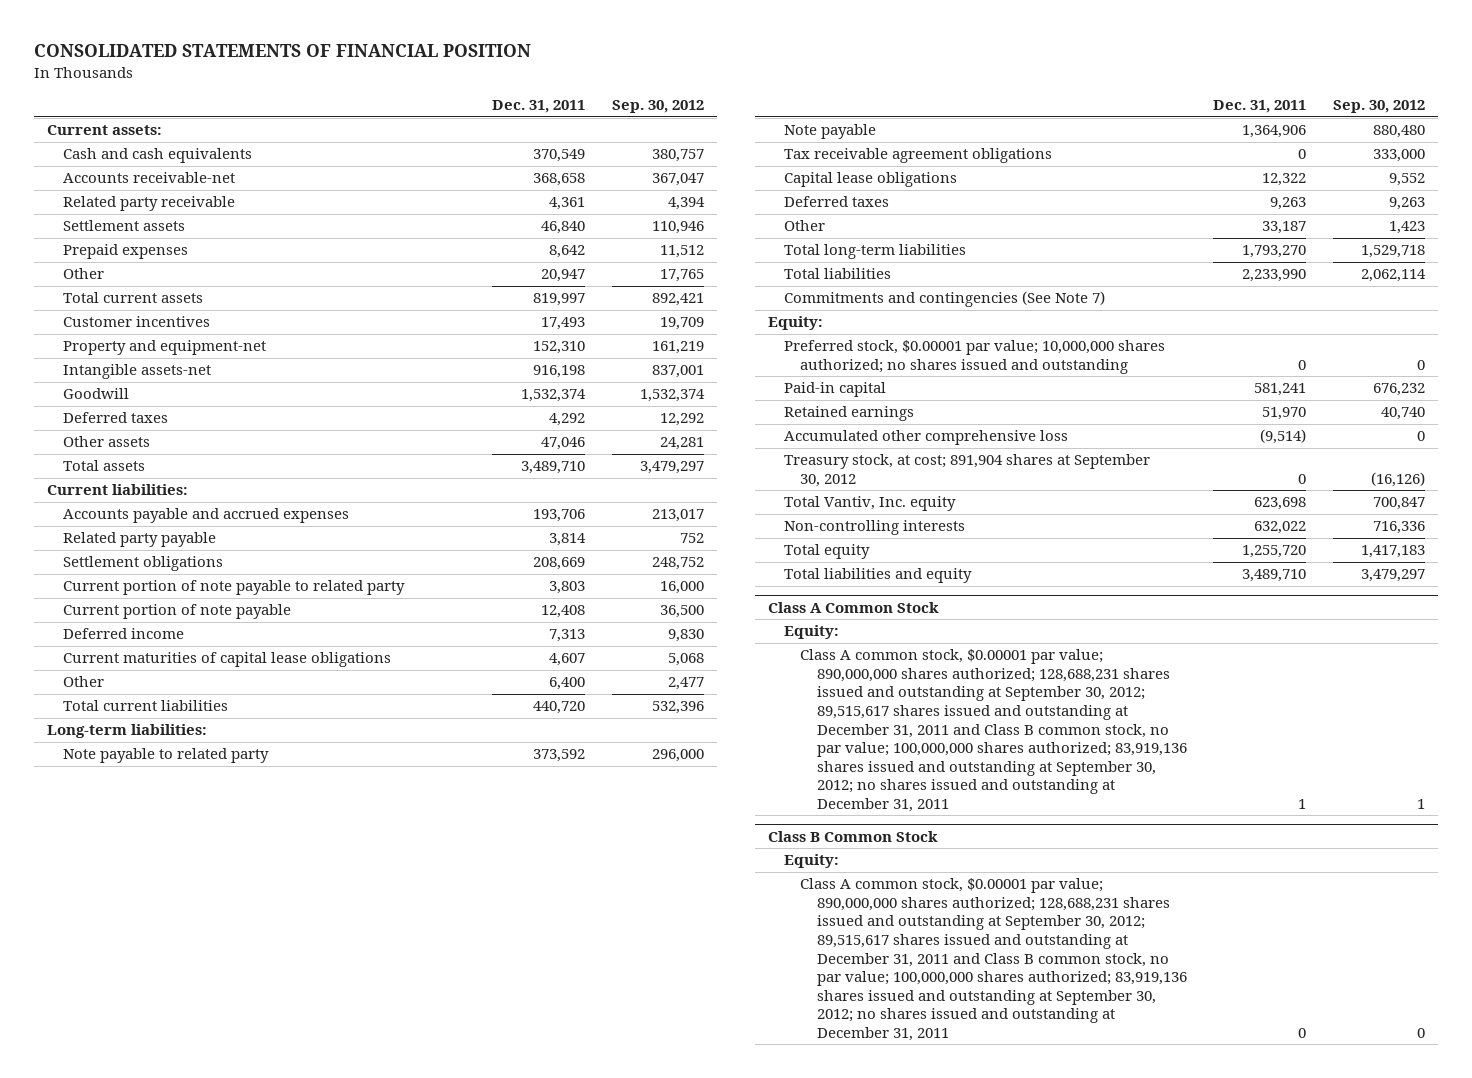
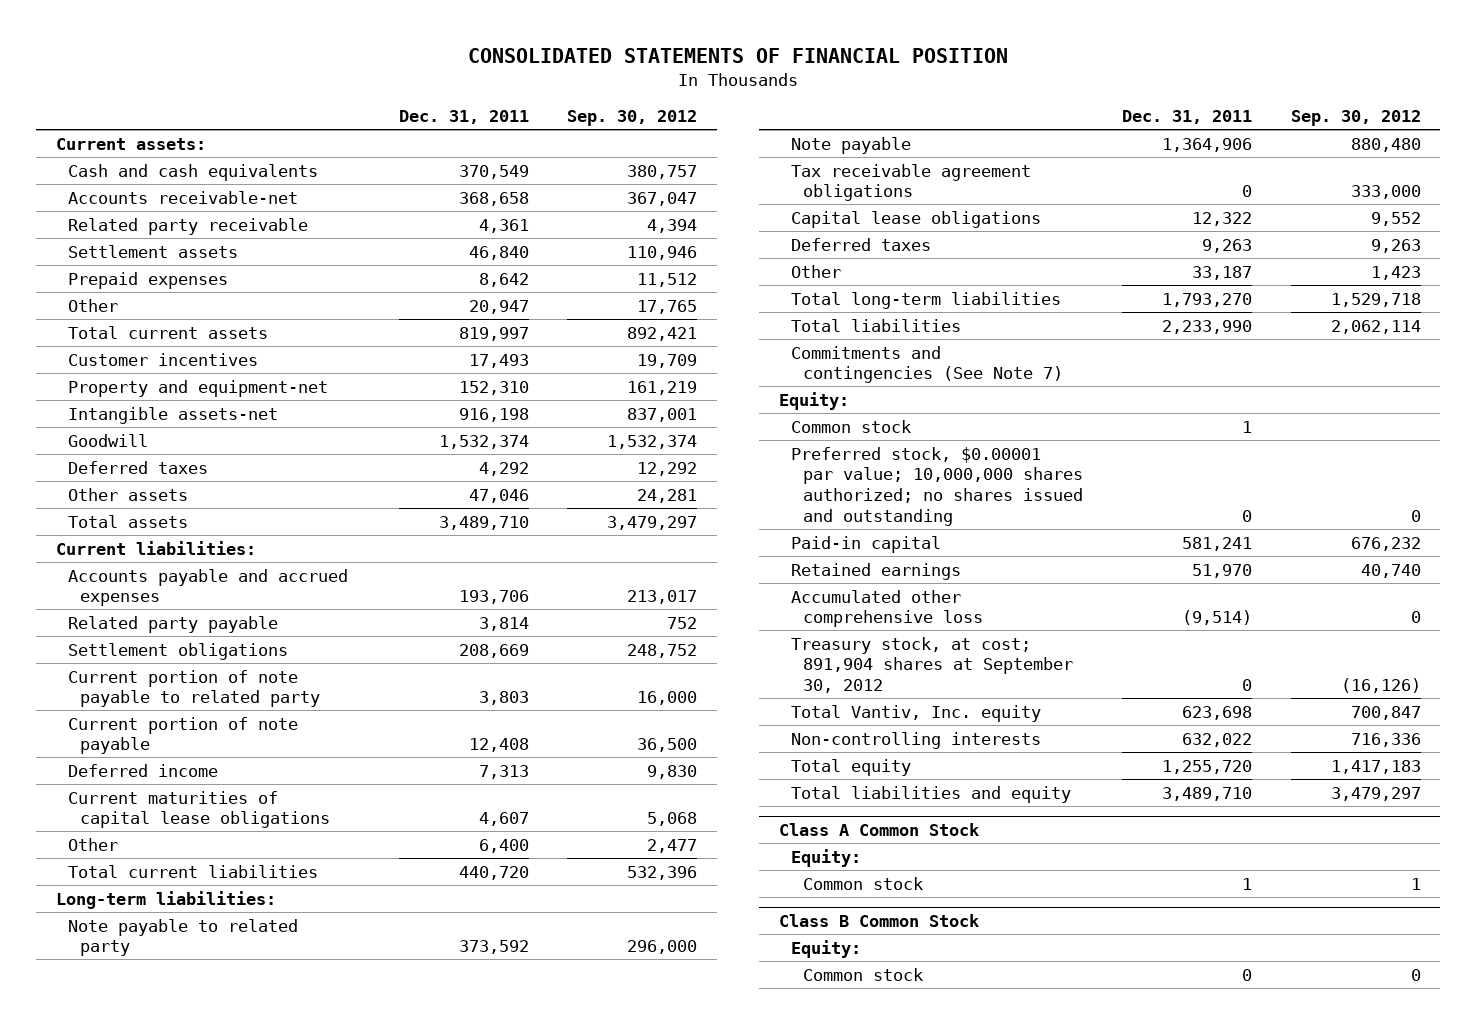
+ Common stock | 1 |
@ Class A Common Stock
- Class A common stock, $0.00001 par value; 890,000,000 shares authorized; 128,688,231 shares issued and outstanding at September 30, 2012; 89,515,617 shares issued and outstanding at December 31, 2011 and Class B common stock, no par value; 100,000,000 shares authorized; 83,919,136 shares issued and outstanding at September 30, 2012; no shares issued and outstanding at December 31, 2011 | 1 | 1
+ Common stock | 1 | 1
@ Class B Common Stock
- Class A common stock, $0.00001 par value; 890,000,000 shares authorized; 128,688,231 shares issued and outstanding at September 30, 2012; 89,515,617 shares issued and outstanding at December 31, 2011 and Class B common stock, no par value; 100,000,000 shares authorized; 83,919,136 shares issued and outstanding at September 30, 2012; no shares issued and outstanding at December 31, 2011 | 0 | 0
+ Common stock | 0 | 0

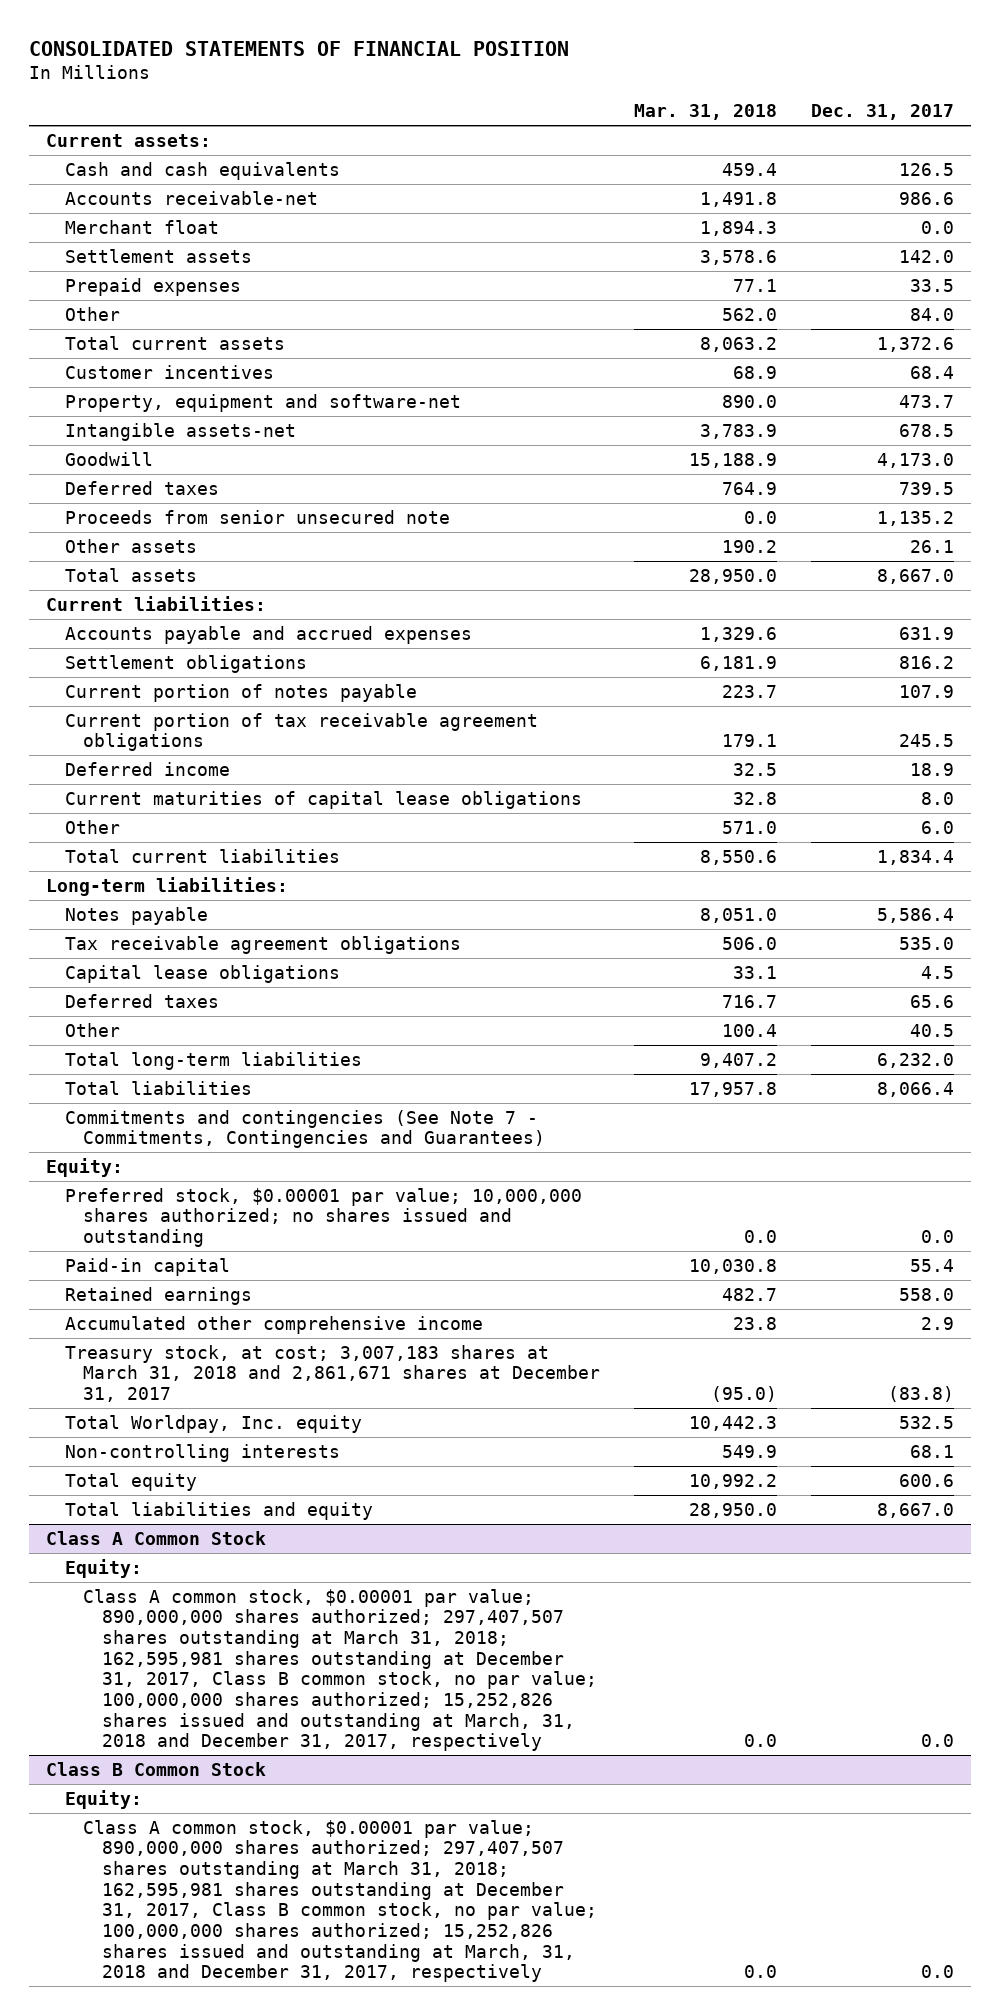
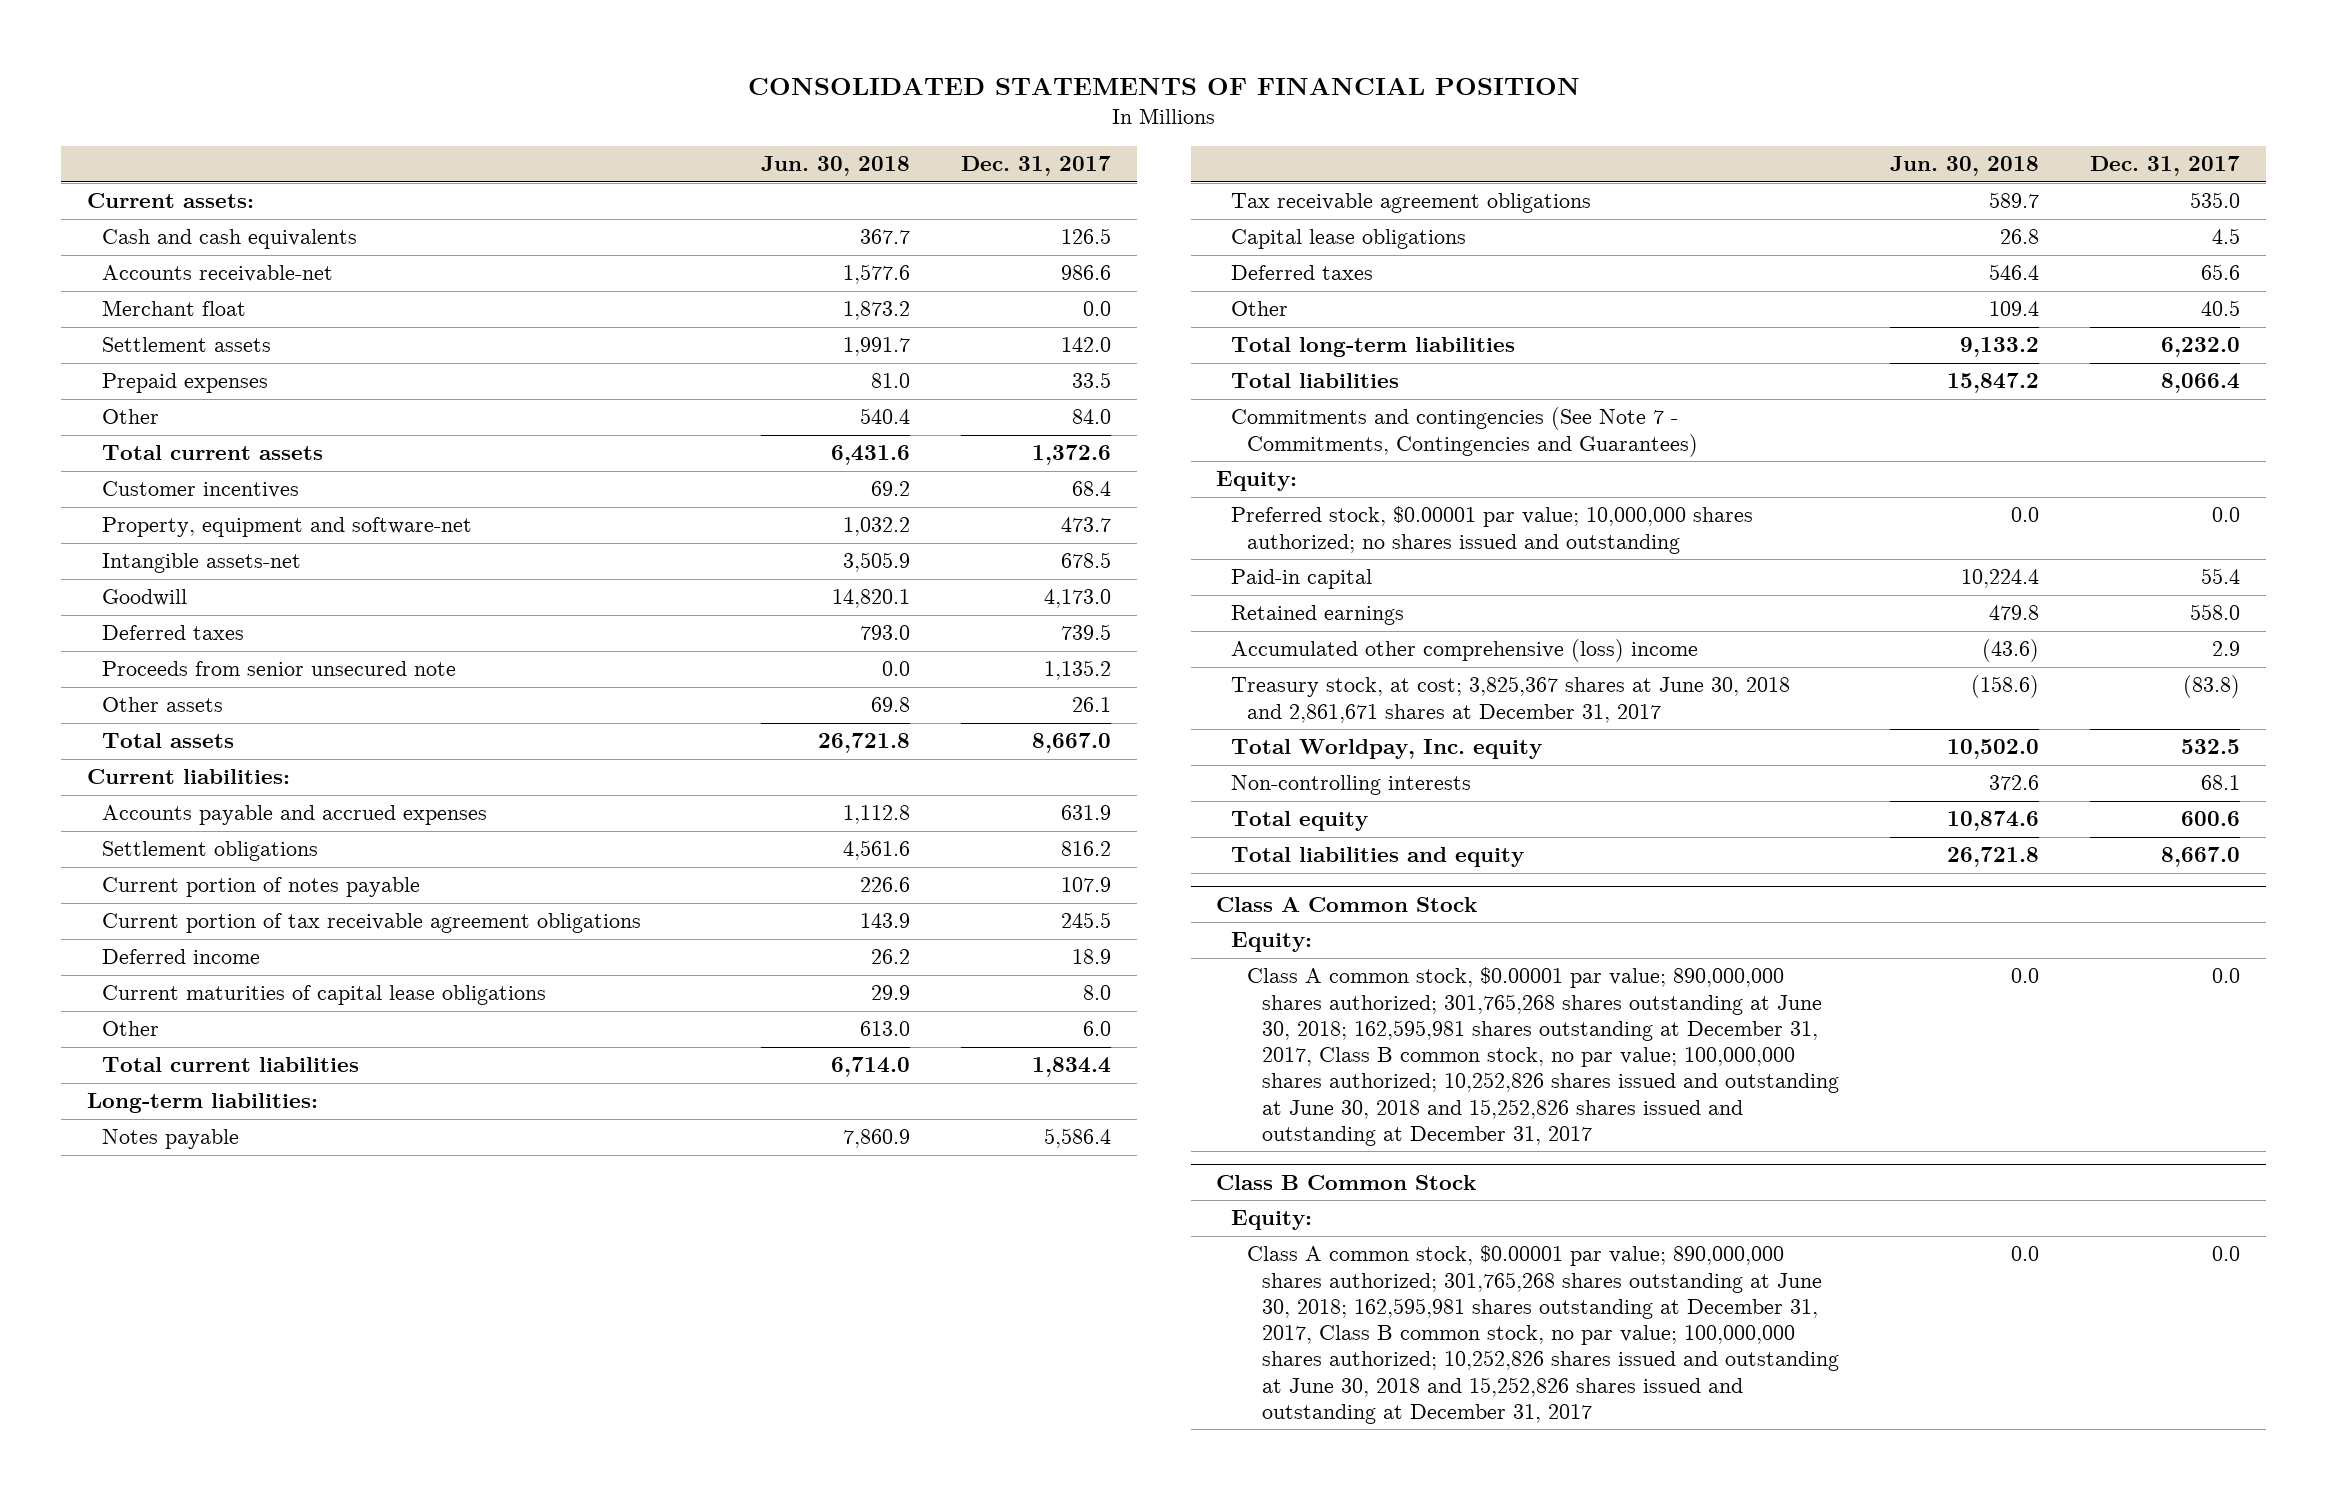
- | Mar. 31, 2018 | Dec. 31, 2017
+ | Jun. 30, 2018 | Dec. 31, 2017
- Accumulated other comprehensive income | 23.8 | 2.9
- Treasury stock, at cost; 3,007,183 shares at March 31, 2018 and 2,861,671 shares at December 31, 2017 | (95.0) | (83.8)
+ Accumulated other comprehensive (loss) income | (43.6) | 2.9
+ Treasury stock, at cost; 3,825,367 shares at June 30, 2018 and 2,861,671 shares at December 31, 2017 | (158.6) | (83.8)
@ Class A Common Stock
- Class A common stock, $0.00001 par value; 890,000,000 shares authorized; 297,407,507 shares outstanding at March 31, 2018; 162,595,981 shares outstanding at December 31, 2017, Class B common stock, no par value; 100,000,000 shares authorized; 15,252,826 shares issued and outstanding at March, 31, 2018 and December 31, 2017, respectively | 0.0 | 0.0
+ Class A common stock, $0.00001 par value; 890,000,000 shares authorized; 301,765,268 shares outstanding at June 30, 2018; 162,595,981 shares outstanding at December 31, 2017, Class B common stock, no par value; 100,000,000 shares authorized; 10,252,826 shares issued and outstanding at June 30, 2018 and 15,252,826 shares issued and outstanding at December 31, 2017 | 0.0 | 0.0
@ Class B Common Stock
- Class A common stock, $0.00001 par value; 890,000,000 shares authorized; 297,407,507 shares outstanding at March 31, 2018; 162,595,981 shares outstanding at December 31, 2017, Class B common stock, no par value; 100,000,000 shares authorized; 15,252,826 shares issued and outstanding at March, 31, 2018 and December 31, 2017, respectively | 0.0 | 0.0
+ Class A common stock, $0.00001 par value; 890,000,000 shares authorized; 301,765,268 shares outstanding at June 30, 2018; 162,595,981 shares outstanding at December 31, 2017, Class B common stock, no par value; 100,000,000 shares authorized; 10,252,826 shares issued and outstanding at June 30, 2018 and 15,252,826 shares issued and outstanding at December 31, 2017 | 0.0 | 0.0

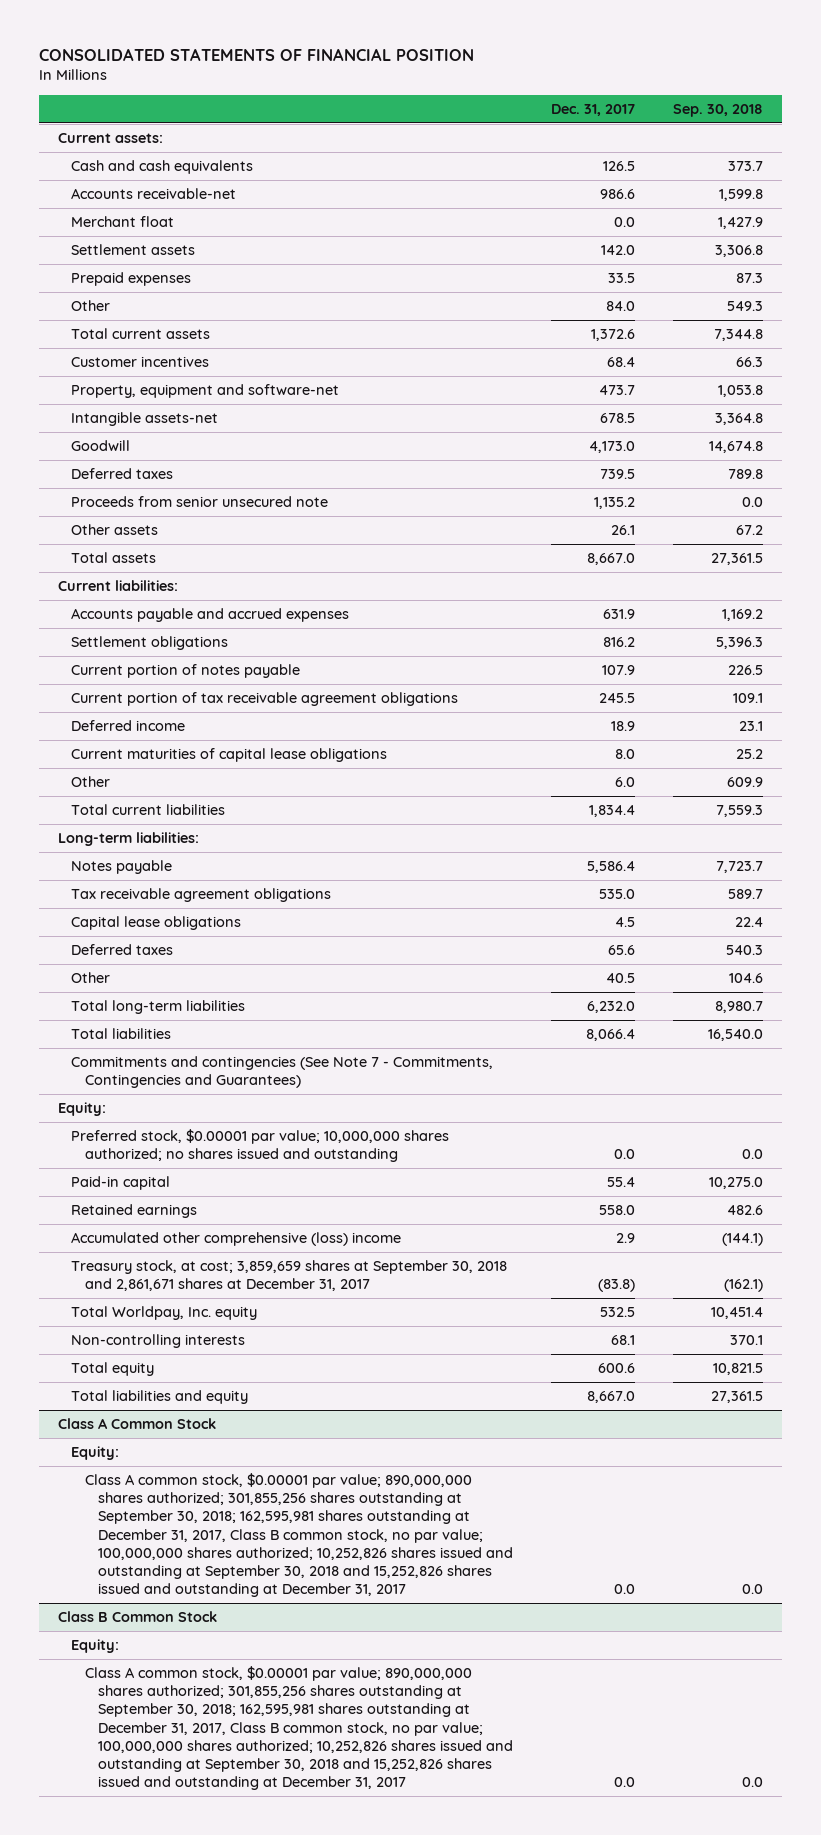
- | Jun. 30, 2018 | Dec. 31, 2017
+ | Dec. 31, 2017 | Sep. 30, 2018
- Treasury stock, at cost; 3,825,367 shares at June 30, 2018 and 2,861,671 shares at December 31, 2017 | (158.6) | (83.8)
+ Treasury stock, at cost; 3,859,659 shares at September 30, 2018 and 2,861,671 shares at December 31, 2017 | (83.8) | (162.1)
@ Class A Common Stock
- Class A common stock, $0.00001 par value; 890,000,000 shares authorized; 301,765,268 shares outstanding at June 30, 2018; 162,595,981 shares outstanding at December 31, 2017, Class B common stock, no par value; 100,000,000 shares authorized; 10,252,826 shares issued and outstanding at June 30, 2018 and 15,252,826 shares issued and outstanding at December 31, 2017 | 0.0 | 0.0
+ Class A common stock, $0.00001 par value; 890,000,000 shares authorized; 301,855,256 shares outstanding at September 30, 2018; 162,595,981 shares outstanding at December 31, 2017, Class B common stock, no par value; 100,000,000 shares authorized; 10,252,826 shares issued and outstanding at September 30, 2018 and 15,252,826 shares issued and outstanding at December 31, 2017 | 0.0 | 0.0
@ Class B Common Stock
- Class A common stock, $0.00001 par value; 890,000,000 shares authorized; 301,765,268 shares outstanding at June 30, 2018; 162,595,981 shares outstanding at December 31, 2017, Class B common stock, no par value; 100,000,000 shares authorized; 10,252,826 shares issued and outstanding at June 30, 2018 and 15,252,826 shares issued and outstanding at December 31, 2017 | 0.0 | 0.0
+ Class A common stock, $0.00001 par value; 890,000,000 shares authorized; 301,855,256 shares outstanding at September 30, 2018; 162,595,981 shares outstanding at December 31, 2017, Class B common stock, no par value; 100,000,000 shares authorized; 10,252,826 shares issued and outstanding at September 30, 2018 and 15,252,826 shares issued and outstanding at December 31, 2017 | 0.0 | 0.0

